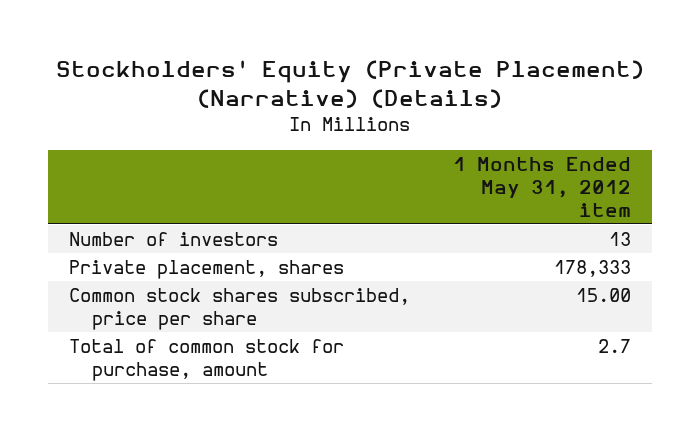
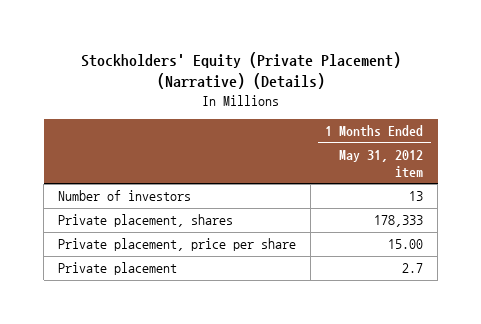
- Common stock shares subscribed, price per share | 15.00
- Total of common stock for purchase, amount | 2.7
+ Private placement, price per share | 15.00
+ Private placement | 2.7

